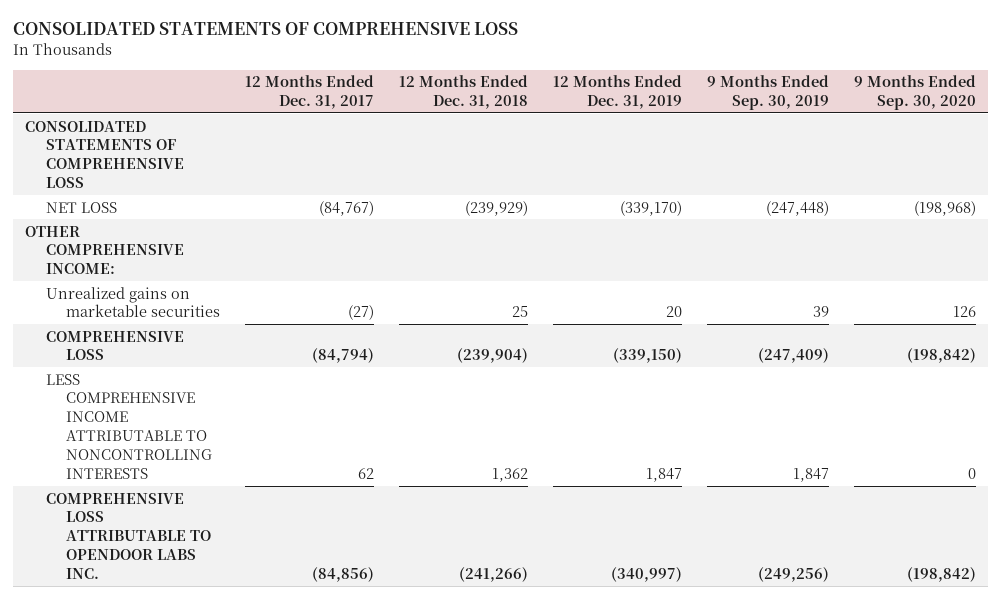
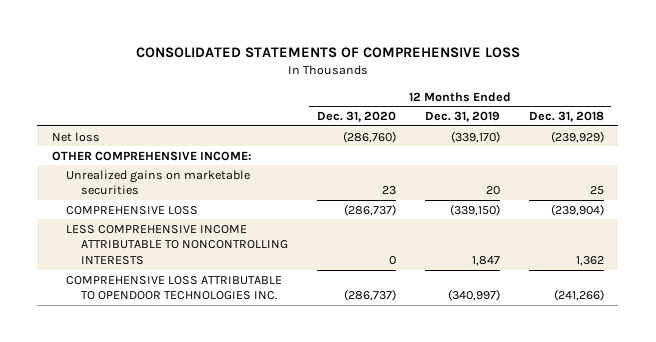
- | 12 Months Ended Dec. 31, 2017 | 12 Months Ended Dec. 31, 2018 | 12 Months Ended Dec. 31, 2019 | 9 Months Ended Sep. 30, 2019 | 9 Months Ended Sep. 30, 2020
+ | 12 Months Ended Dec. 31, 2020 | 12 Months Ended Dec. 31, 2019 | 12 Months Ended Dec. 31, 2018
- CONSOLIDATED STATEMENTS OF COMPREHENSIVE LOSS
- NET LOSS | (84,767) | (239,929) | (339,170) | (247,448) | (198,968)
+ Net loss | (286,760) | (339,170) | (239,929)
- COMPREHENSIVE LOSS ATTRIBUTABLE TO OPENDOOR LABS INC. | (84,856) | (241,266) | (340,997) | (249,256) | (198,842)
+ COMPREHENSIVE LOSS ATTRIBUTABLE TO OPENDOOR TECHNOLOGIES INC. | (286,737) | (340,997) | (241,266)

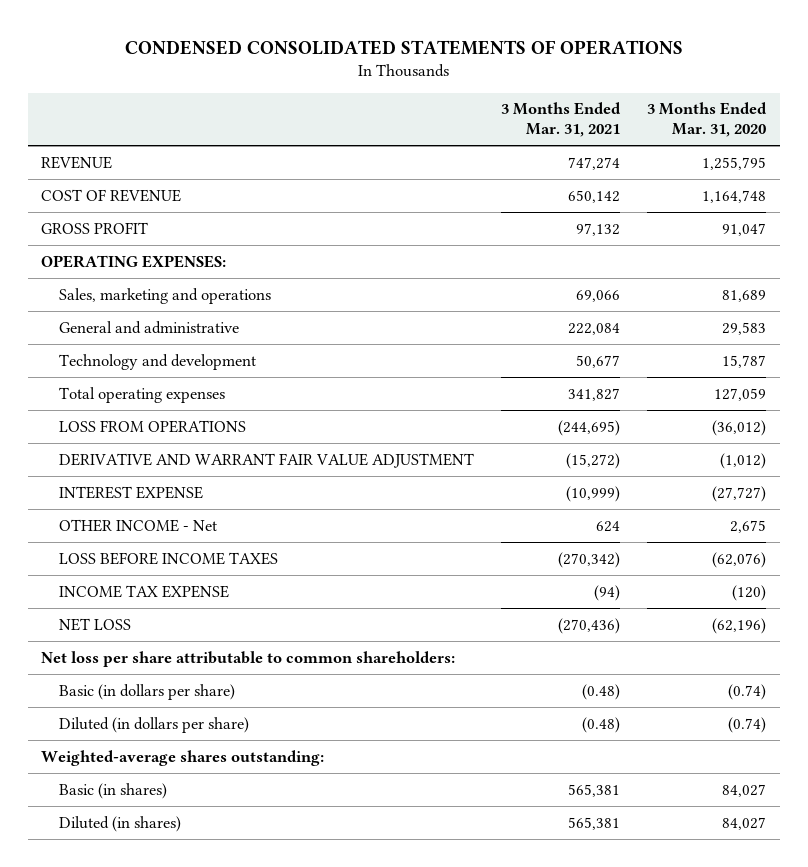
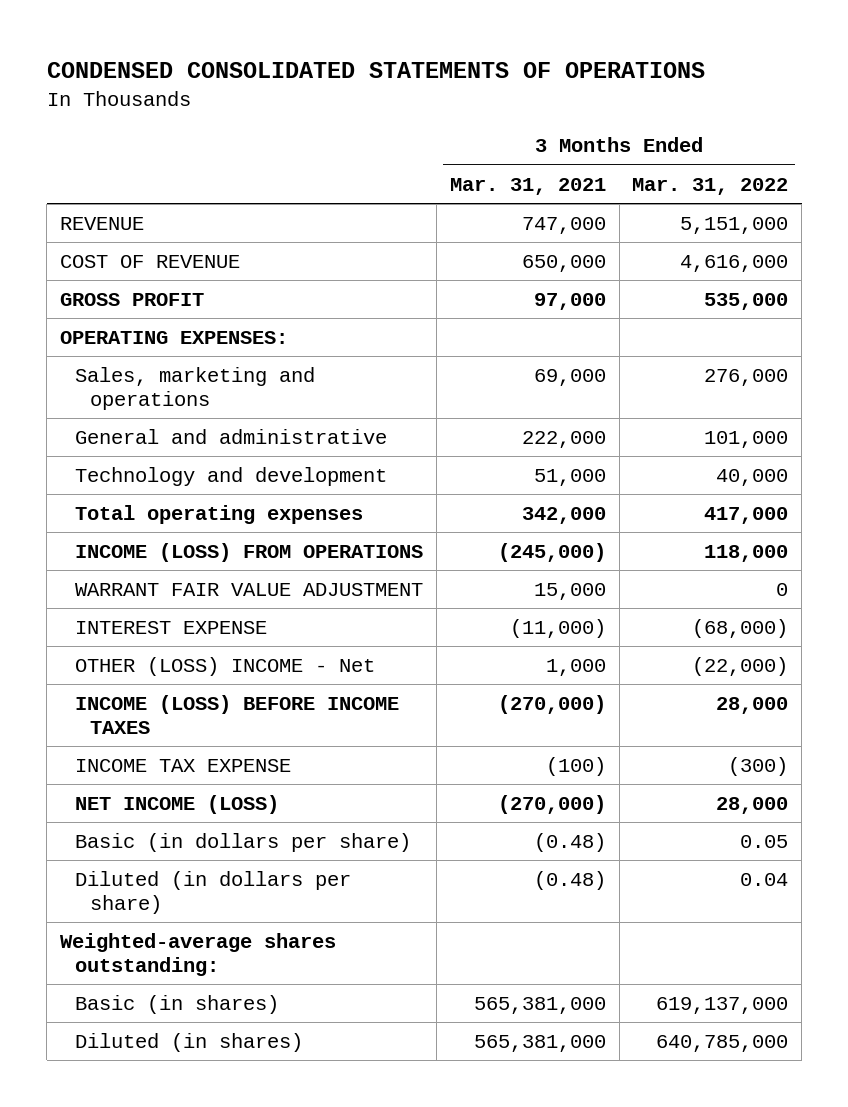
- | 3 Months Ended Mar. 31, 2021 | 3 Months Ended Mar. 31, 2020
+ | 3 Months Ended Mar. 31, 2021 | 3 Months Ended Mar. 31, 2022
- REVENUE | 747,274 | 1,255,795
- COST OF REVENUE | 650,142 | 1,164,748
- GROSS PROFIT | 97,132 | 91,047
+ REVENUE | 747,000 | 5,151,000
+ COST OF REVENUE | 650,000 | 4,616,000
+ GROSS PROFIT | 97,000 | 535,000
- Sales, marketing and operations | 69,066 | 81,689
- General and administrative | 222,084 | 29,583
- Technology and development | 50,677 | 15,787
- Total operating expenses | 341,827 | 127,059
- LOSS FROM OPERATIONS | (244,695) | (36,012)
- DERIVATIVE AND WARRANT FAIR VALUE ADJUSTMENT | (15,272) | (1,012)
- INTEREST EXPENSE | (10,999) | (27,727)
- OTHER INCOME - Net | 624 | 2,675
- LOSS BEFORE INCOME TAXES | (270,342) | (62,076)
- INCOME TAX EXPENSE | (94) | (120)
- NET LOSS | (270,436) | (62,196)
- Net loss per share attributable to common shareholders:
+ Sales, marketing and operations | 69,000 | 276,000
+ General and administrative | 222,000 | 101,000
+ Technology and development | 51,000 | 40,000
+ Total operating expenses | 342,000 | 417,000
+ INCOME (LOSS) FROM OPERATIONS | (245,000) | 118,000
+ WARRANT FAIR VALUE ADJUSTMENT | 15,000 | 0
+ INTEREST EXPENSE | (11,000) | (68,000)
+ OTHER (LOSS) INCOME - Net | 1,000 | (22,000)
+ INCOME (LOSS) BEFORE INCOME TAXES | (270,000) | 28,000
+ INCOME TAX EXPENSE | (100) | (300)
+ NET INCOME (LOSS) | (270,000) | 28,000
- Basic (in shares) | 565,381 | 84,027
- Diluted (in shares) | 565,381 | 84,027
+ Basic (in shares) | 565,381,000 | 619,137,000
+ Diluted (in shares) | 565,381,000 | 640,785,000

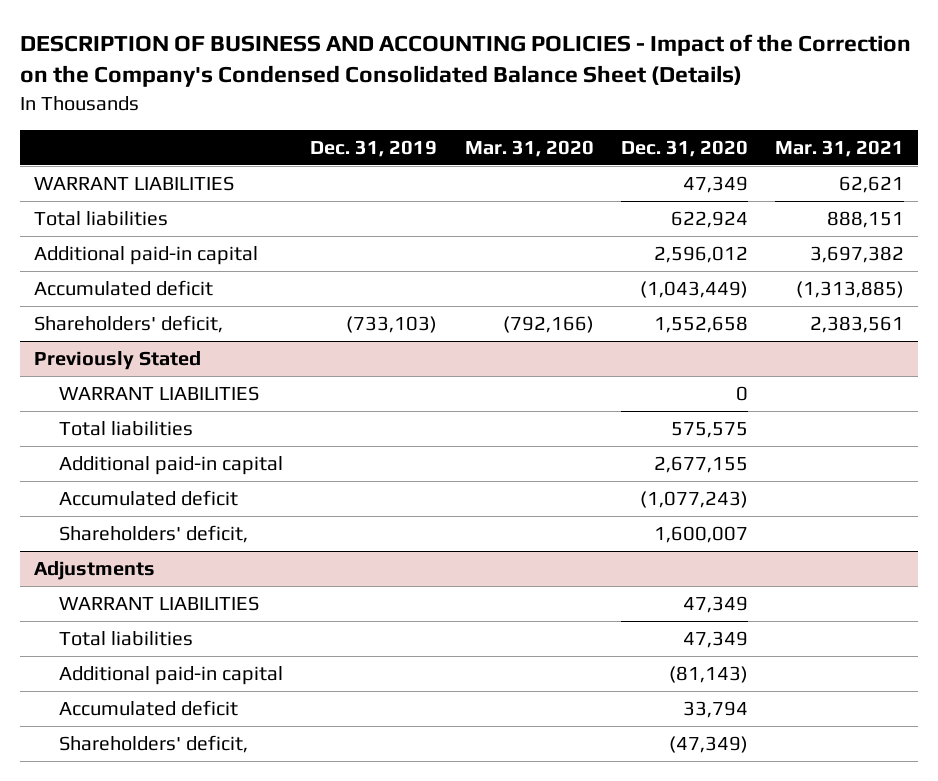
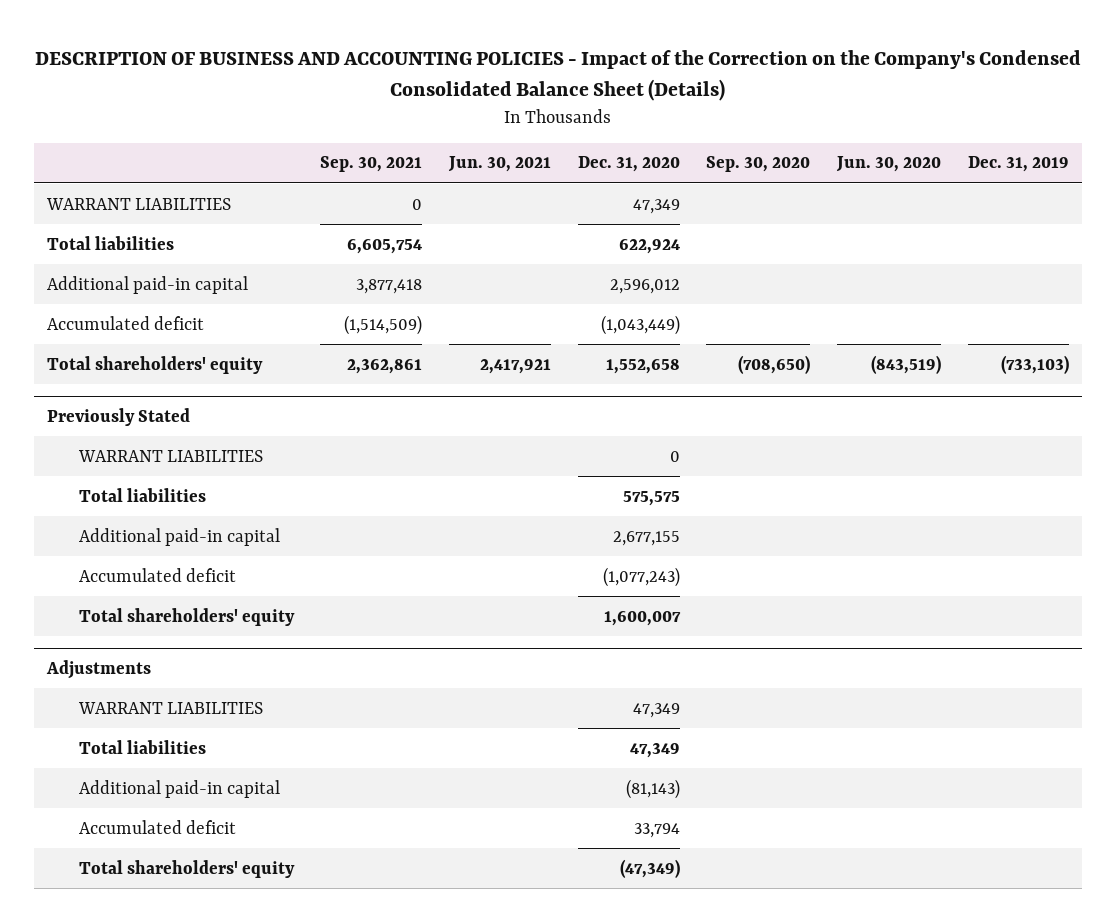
- | Dec. 31, 2019 | Mar. 31, 2020 | Dec. 31, 2020 | Mar. 31, 2021
+ | Sep. 30, 2021 | Jun. 30, 2021 | Dec. 31, 2020 | Sep. 30, 2020 | Jun. 30, 2020 | Dec. 31, 2019
- Shareholders' deficit, | (733,103) | (792,166) | 1,552,658 | 2,383,561
+ Total shareholders' equity | 2,362,861 | 2,417,921 | 1,552,658 | (708,650) | (843,519) | (733,103)
@ Previously Stated
- Shareholders' deficit, | | | 1,600,007 |
+ Total shareholders' equity | | | 1,600,007 | | |
@ Adjustments
- Shareholders' deficit, | | | (47,349) |
+ Total shareholders' equity | | | (47,349) | | |

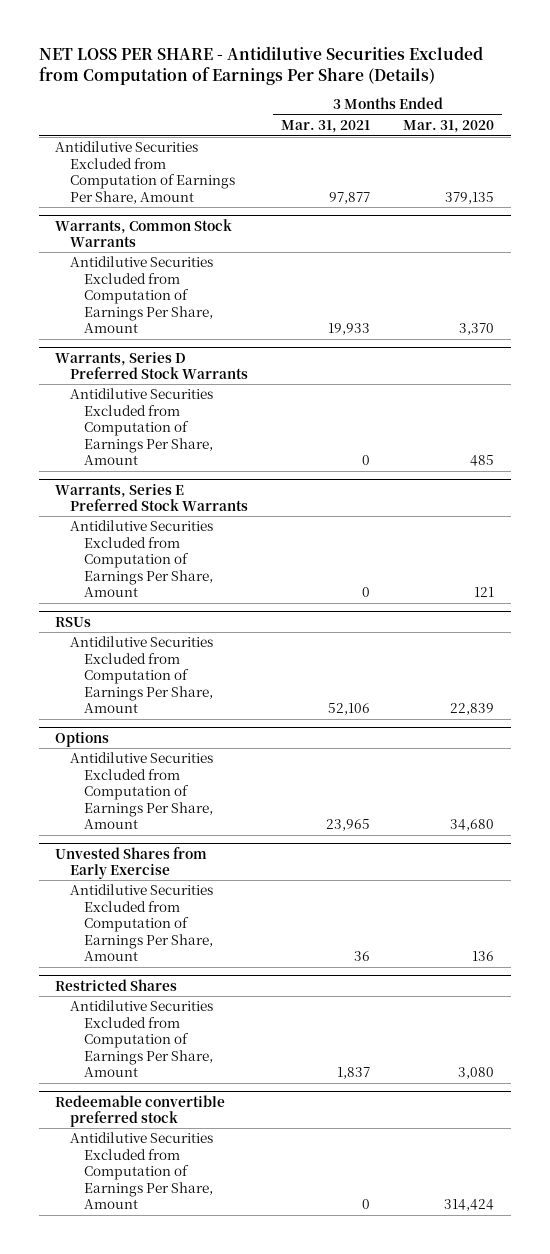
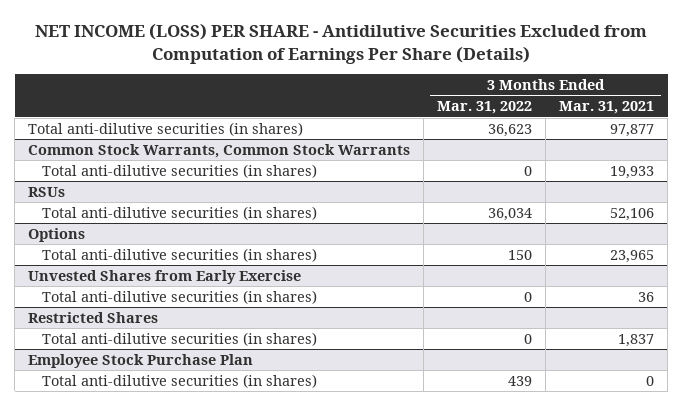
- NET LOSS PER SHARE - Antidilutive Securities Excluded from Computation of Earnings Per Share (Details)
+ NET INCOME (LOSS) PER SHARE - Antidilutive Securities Excluded from Computation of Earnings Per Share (Details)
- | 3 Months Ended Mar. 31, 2021 | 3 Months Ended Mar. 31, 2020
+ | 3 Months Ended Mar. 31, 2022 | 3 Months Ended Mar. 31, 2021
- Antidilutive Securities Excluded from Computation of Earnings Per Share, Amount | 97,877 | 379,135
- Warrants, Common Stock Warrants
- Antidilutive Securities Excluded from Computation of Earnings Per Share, Amount | 19,933 | 3,370
- Warrants, Series D Preferred Stock Warrants
- Antidilutive Securities Excluded from Computation of Earnings Per Share, Amount | 0 | 485
- Warrants, Series E Preferred Stock Warrants
- Antidilutive Securities Excluded from Computation of Earnings Per Share, Amount | 0 | 121
+ Total anti-dilutive securities (in shares) | 36,623 | 97,877
+ Common Stock Warrants, Common Stock Warrants
+ Total anti-dilutive securities (in shares) | 0 | 19,933
@ RSUs
- Antidilutive Securities Excluded from Computation of Earnings Per Share, Amount | 52,106 | 22,839
+ Total anti-dilutive securities (in shares) | 36,034 | 52,106
@ Options
- Antidilutive Securities Excluded from Computation of Earnings Per Share, Amount | 23,965 | 34,680
+ Total anti-dilutive securities (in shares) | 150 | 23,965
@ Unvested Shares from Early Exercise
- Antidilutive Securities Excluded from Computation of Earnings Per Share, Amount | 36 | 136
+ Total anti-dilutive securities (in shares) | 0 | 36
@ Restricted Shares
- Antidilutive Securities Excluded from Computation of Earnings Per Share, Amount | 1,837 | 3,080
- Redeemable convertible preferred stock
- Antidilutive Securities Excluded from Computation of Earnings Per Share, Amount | 0 | 314,424
@ Restricted Shares
+ Total anti-dilutive securities (in shares) | 0 | 1,837
+ Employee Stock Purchase Plan
+ Total anti-dilutive securities (in shares) | 439 | 0

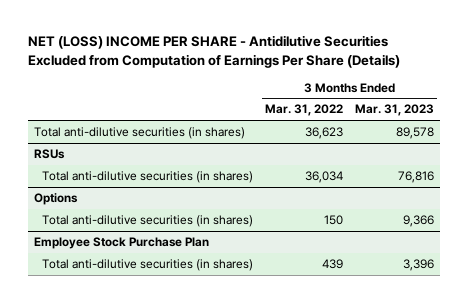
- NET INCOME (LOSS) PER SHARE - Antidilutive Securities Excluded from Computation of Earnings Per Share (Details)
+ NET (LOSS) INCOME PER SHARE - Antidilutive Securities Excluded from Computation of Earnings Per Share (Details)
- | 3 Months Ended Mar. 31, 2022 | 3 Months Ended Mar. 31, 2021
+ | 3 Months Ended Mar. 31, 2022 | 3 Months Ended Mar. 31, 2023
- Common Stock Warrants, Common Stock Warrants
- Total anti-dilutive securities (in shares) | 0 | 19,933
- Unvested Shares from Early Exercise
- Total anti-dilutive securities (in shares) | 0 | 36
- Restricted Shares
- Total anti-dilutive securities (in shares) | 0 | 1,837

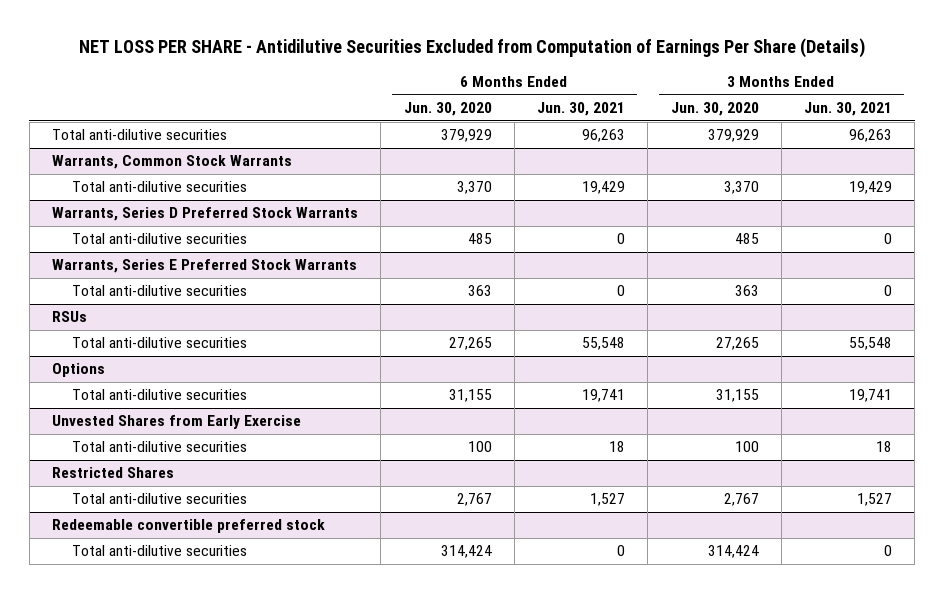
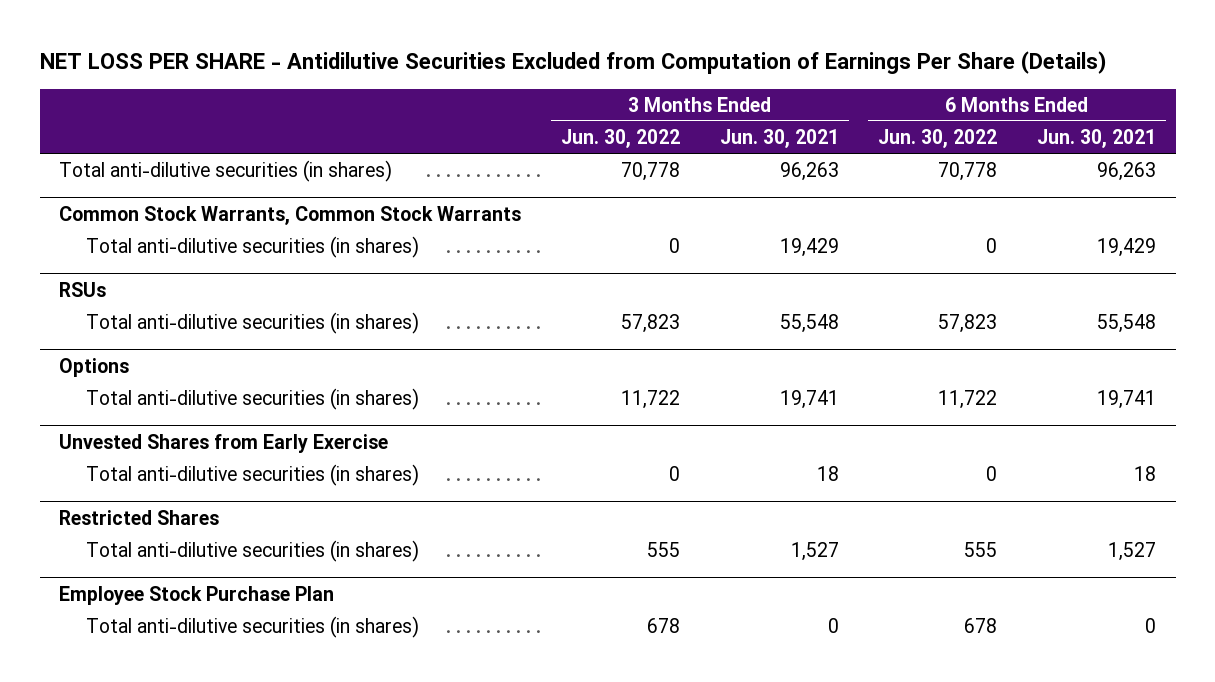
- | 6 Months Ended Jun. 30, 2020 | 6 Months Ended Jun. 30, 2021 | 3 Months Ended Jun. 30, 2020 | 3 Months Ended Jun. 30, 2021
+ | 3 Months Ended Jun. 30, 2022 | 3 Months Ended Jun. 30, 2021 | 6 Months Ended Jun. 30, 2022 | 6 Months Ended Jun. 30, 2021
- Total anti-dilutive securities | 379,929 | 96,263 | 379,929 | 96,263
- Warrants, Common Stock Warrants
- Total anti-dilutive securities | 3,370 | 19,429 | 3,370 | 19,429
- Warrants, Series D Preferred Stock Warrants
- Total anti-dilutive securities | 485 | 0 | 485 | 0
- Warrants, Series E Preferred Stock Warrants
- Total anti-dilutive securities | 363 | 0 | 363 | 0
+ Total anti-dilutive securities (in shares) | 70,778 | 96,263 | 70,778 | 96,263
+ Common Stock Warrants, Common Stock Warrants
+ Total anti-dilutive securities (in shares) | 0 | 19,429 | 0 | 19,429
@ RSUs
- Total anti-dilutive securities | 27,265 | 55,548 | 27,265 | 55,548
+ Total anti-dilutive securities (in shares) | 57,823 | 55,548 | 57,823 | 55,548
@ Options
- Total anti-dilutive securities | 31,155 | 19,741 | 31,155 | 19,741
+ Total anti-dilutive securities (in shares) | 11,722 | 19,741 | 11,722 | 19,741
@ Unvested Shares from Early Exercise
- Total anti-dilutive securities | 100 | 18 | 100 | 18
+ Total anti-dilutive securities (in shares) | 0 | 18 | 0 | 18
@ Restricted Shares
- Total anti-dilutive securities | 2,767 | 1,527 | 2,767 | 1,527
- Redeemable convertible preferred stock
- Total anti-dilutive securities | 314,424 | 0 | 314,424 | 0
@ Restricted Shares
+ Total anti-dilutive securities (in shares) | 555 | 1,527 | 555 | 1,527
+ Employee Stock Purchase Plan
+ Total anti-dilutive securities (in shares) | 678 | 0 | 678 | 0

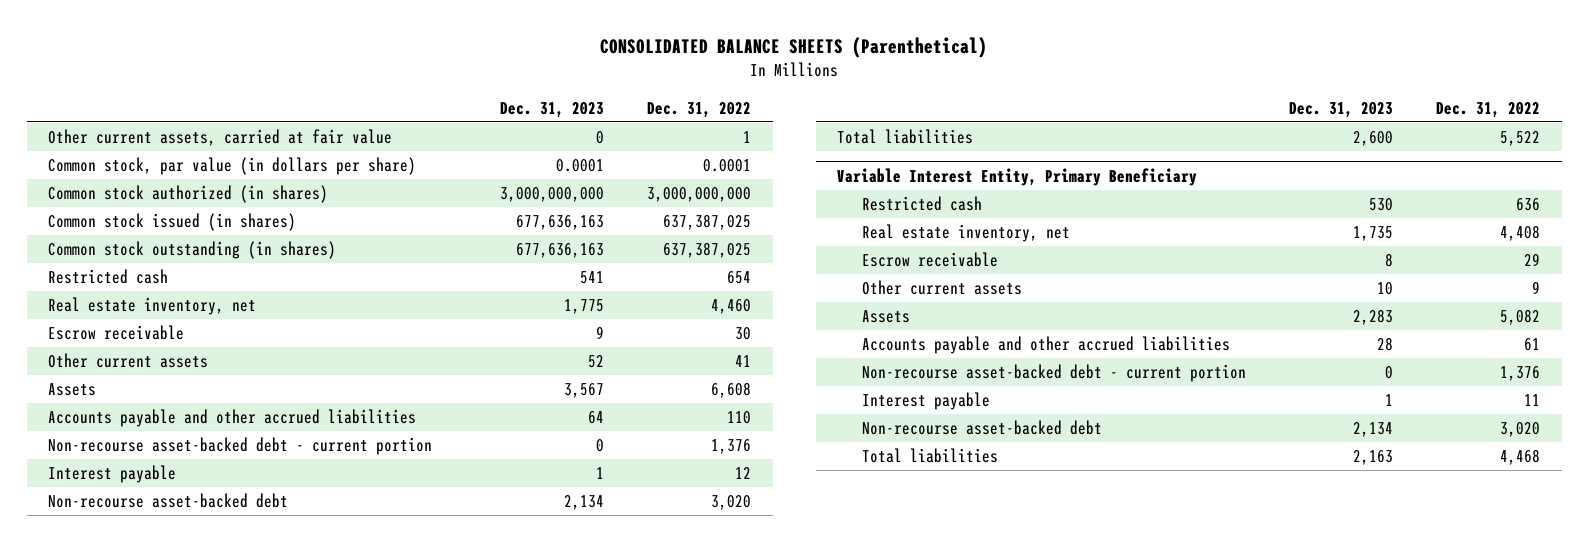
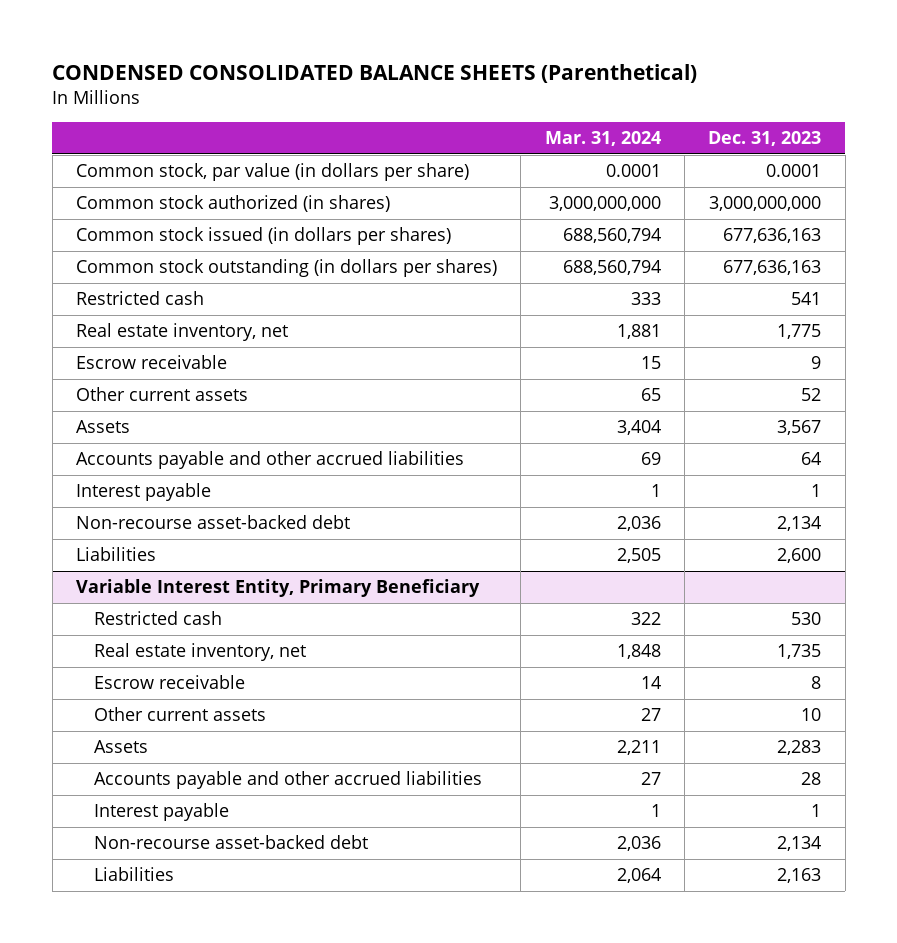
- CONSOLIDATED BALANCE SHEETS (Parenthetical)
+ CONDENSED CONSOLIDATED BALANCE SHEETS (Parenthetical)
- | Dec. 31, 2023 | Dec. 31, 2022
+ | Mar. 31, 2024 | Dec. 31, 2023
- Other current assets, carried at fair value | 0 | 1
- Common stock issued (in shares) | 677,636,163 | 637,387,025
- Common stock outstanding (in shares) | 677,636,163 | 637,387,025
+ Common stock issued (in dollars per shares) | 688,560,794 | 677,636,163
+ Common stock outstanding (in dollars per shares) | 688,560,794 | 677,636,163
- Non-recourse asset-backed debt - current portion | 0 | 1,376
- Total liabilities | 2,600 | 5,522
+ Liabilities | 2,505 | 2,600
@ Variable Interest Entity, Primary Beneficiary
- Non-recourse asset-backed debt - current portion | 0 | 1,376
- Total liabilities | 2,163 | 4,468
+ Liabilities | 2,064 | 2,163

